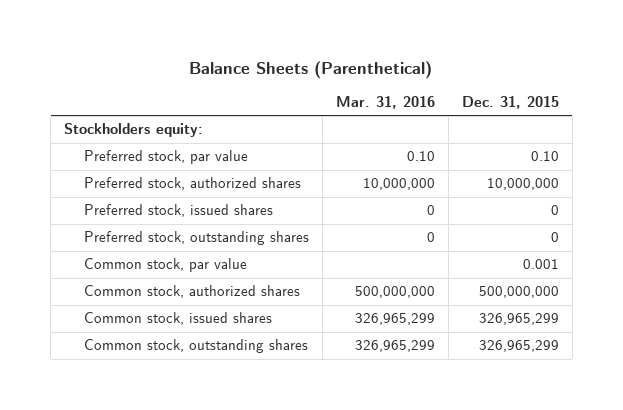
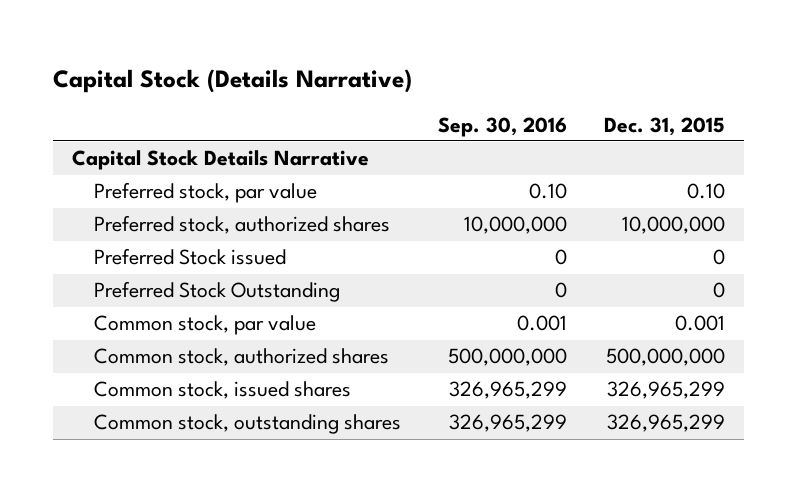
- Balance Sheets (Parenthetical)
+ Capital Stock (Details Narrative)
- | Mar. 31, 2016 | Dec. 31, 2015
+ | Sep. 30, 2016 | Dec. 31, 2015
- Stockholders equity:
+ Capital Stock Details Narrative
- Preferred stock, issued shares | 0 | 0
- Preferred stock, outstanding shares | 0 | 0
+ Preferred Stock issued | 0 | 0
+ Preferred Stock Outstanding | 0 | 0

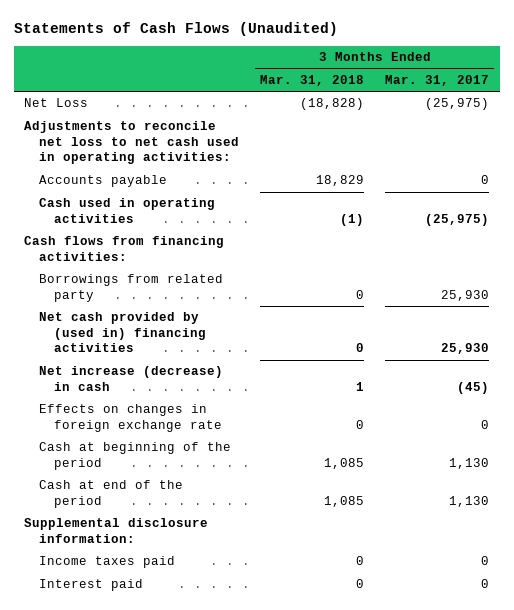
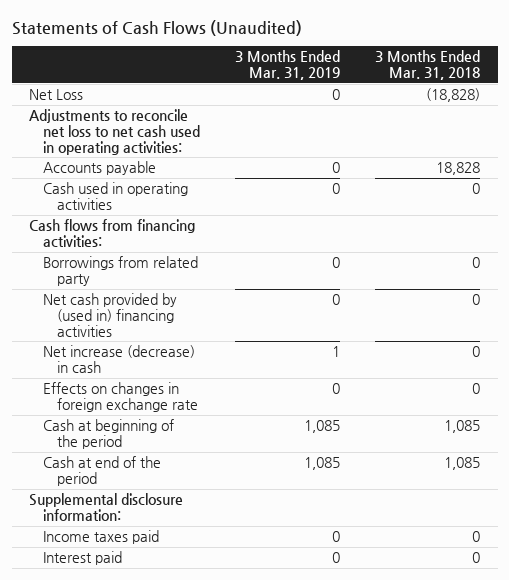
- | 3 Months Ended Mar. 31, 2018 | 3 Months Ended Mar. 31, 2017
+ | 3 Months Ended Mar. 31, 2019 | 3 Months Ended Mar. 31, 2018
- Accounts payable | 18,829 | 0
- Cash used in operating activities | (1) | (25,975)
+ Accounts payable | 0 | 18,828
+ Cash used in operating activities | 0 | 0
- Net increase (decrease) in cash | 1 | (45)
+ Net increase (decrease) in cash | 1 | 0

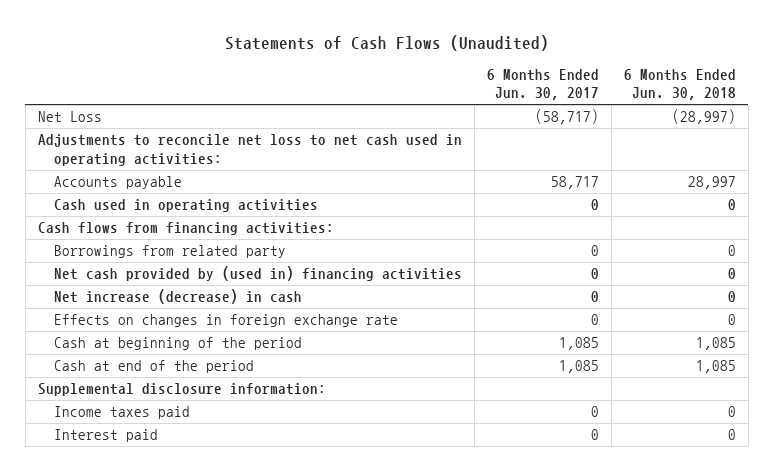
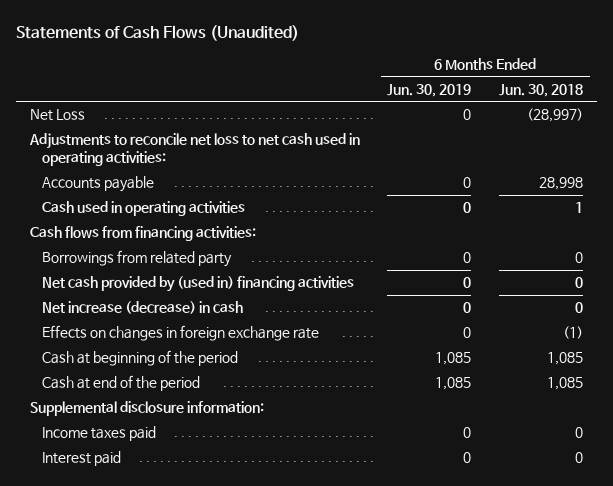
- | 6 Months Ended Jun. 30, 2017 | 6 Months Ended Jun. 30, 2018
+ | 6 Months Ended Jun. 30, 2019 | 6 Months Ended Jun. 30, 2018
- Accounts payable | 58,717 | 28,997
- Cash used in operating activities | 0 | 0
+ Accounts payable | 0 | 28,998
+ Cash used in operating activities | 0 | 1
- Effects on changes in foreign exchange rate | 0 | 0
+ Effects on changes in foreign exchange rate | 0 | (1)

